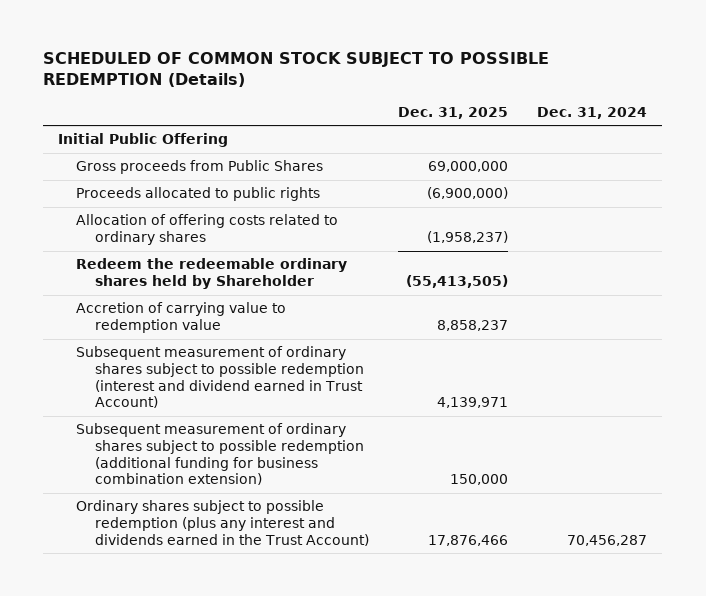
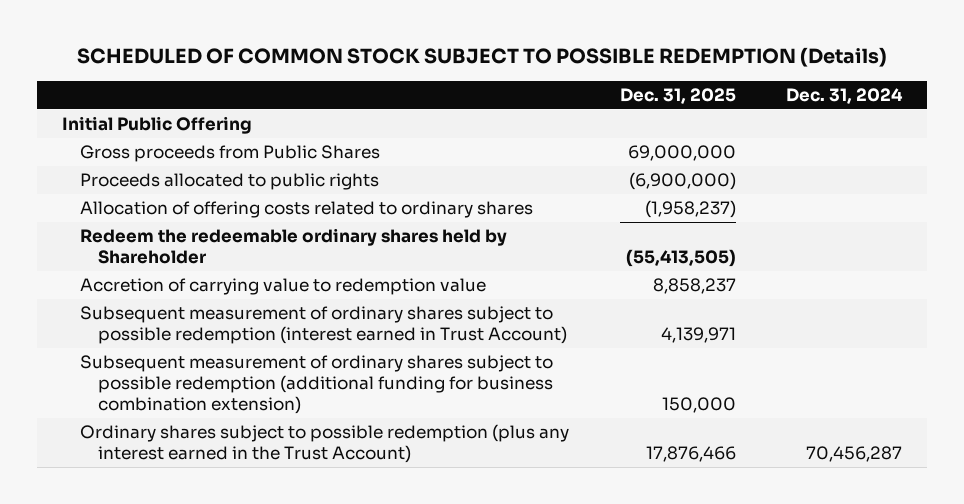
- Subsequent measurement of ordinary shares subject to possible redemption (interest and dividend earned in Trust Account) | 4,139,971 |
+ Subsequent measurement of ordinary shares subject to possible redemption (interest earned in Trust Account) | 4,139,971 |
- Ordinary shares subject to possible redemption (plus any interest and dividends earned in the Trust Account) | 17,876,466 | 70,456,287
+ Ordinary shares subject to possible redemption (plus any interest earned in the Trust Account) | 17,876,466 | 70,456,287

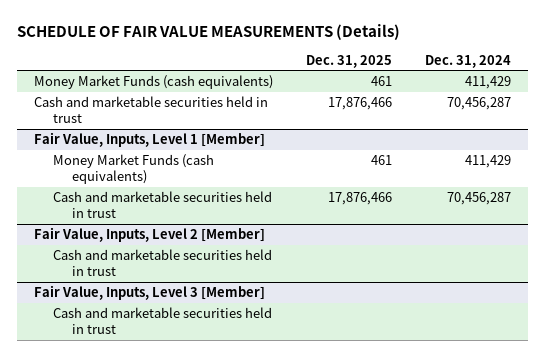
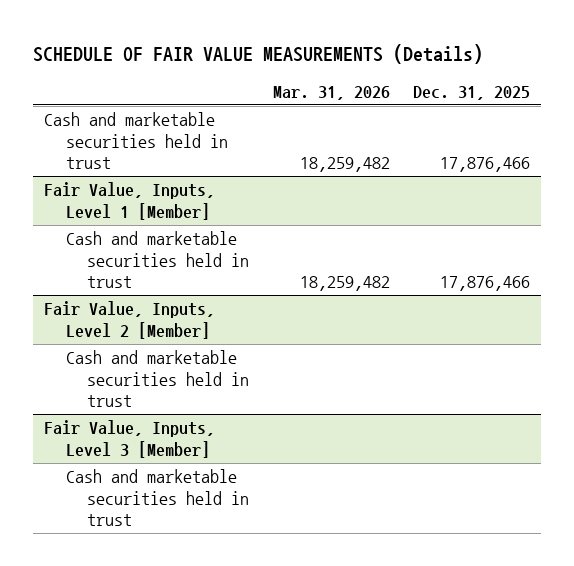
- | Dec. 31, 2025 | Dec. 31, 2024
+ | Mar. 31, 2026 | Dec. 31, 2025
- Money Market Funds (cash equivalents) | 461 | 411,429
@ Fair Value, Inputs, Level 1 [Member]
- Money Market Funds (cash equivalents) | 461 | 411,429

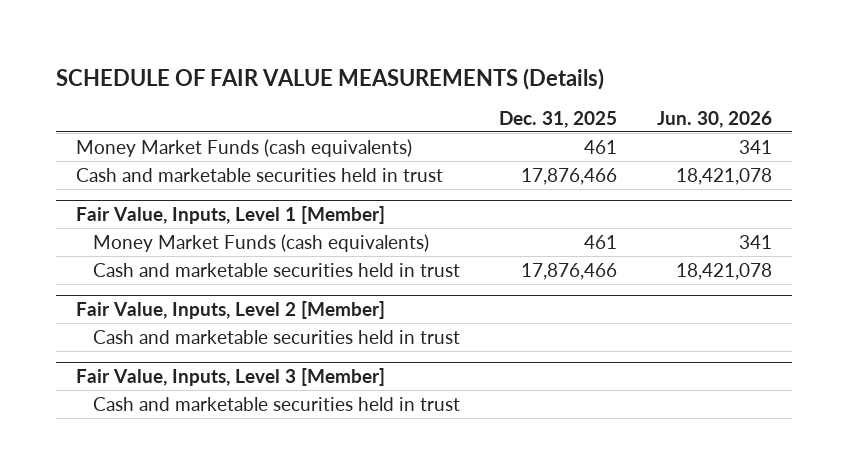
- | Mar. 31, 2026 | Dec. 31, 2025
+ | Dec. 31, 2025 | Jun. 30, 2026
+ Money Market Funds (cash equivalents) | 461 | 341
@ Fair Value, Inputs, Level 1 [Member]
+ Money Market Funds (cash equivalents) | 461 | 341

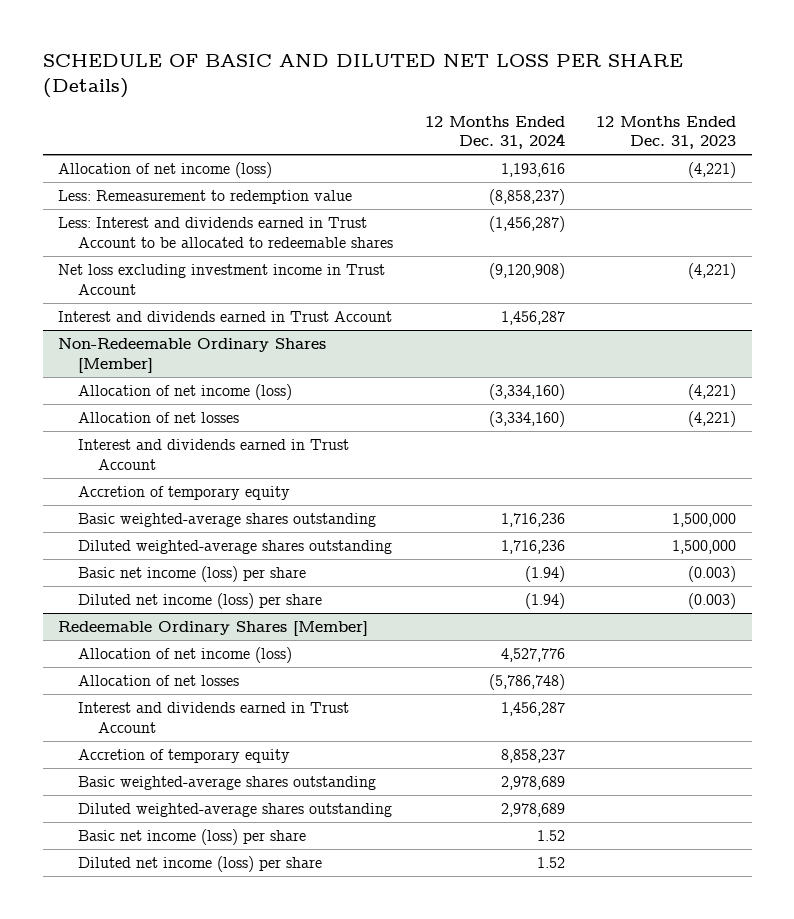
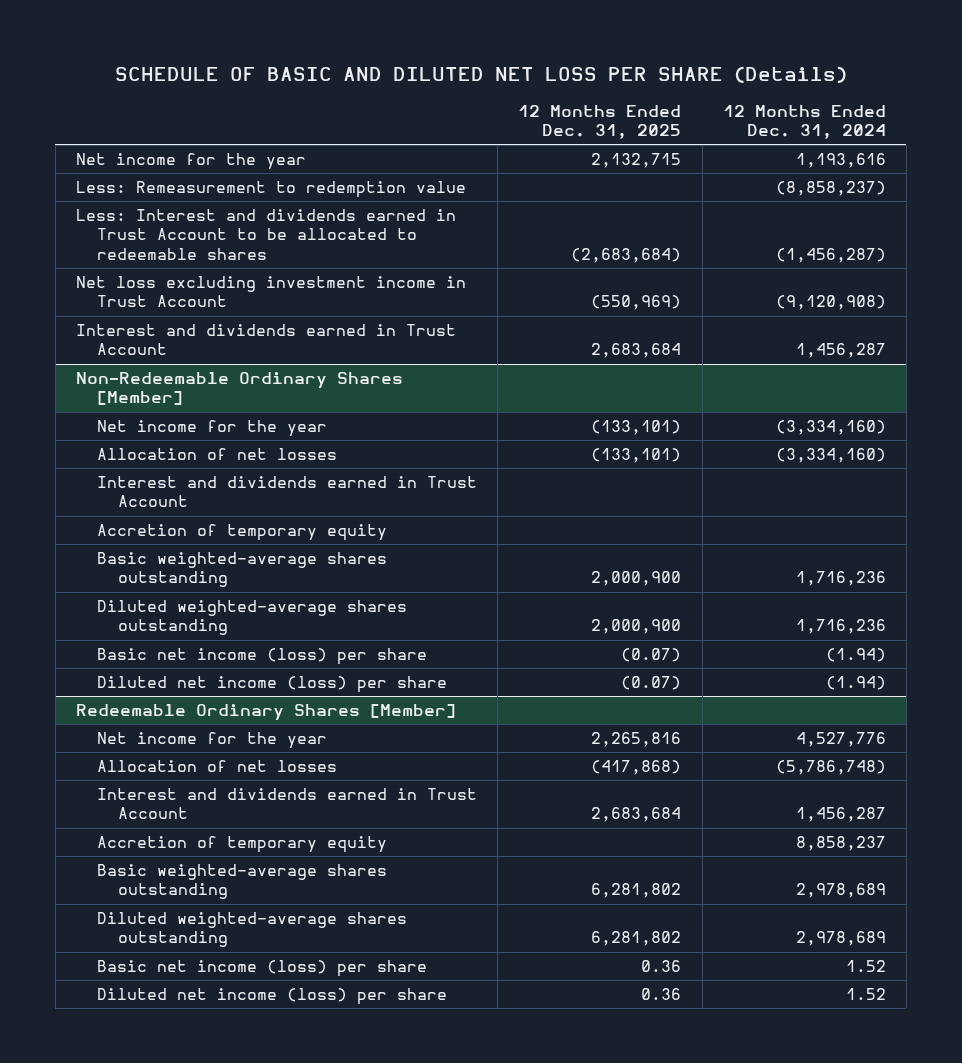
- | 12 Months Ended Dec. 31, 2024 | 12 Months Ended Dec. 31, 2023
+ | 12 Months Ended Dec. 31, 2025 | 12 Months Ended Dec. 31, 2024
- Allocation of net income (loss) | 1,193,616 | (4,221)
+ Net income for the year | 2,132,715 | 1,193,616
@ Non-Redeemable Ordinary Shares [Member]
- Allocation of net income (loss) | (3,334,160) | (4,221)
+ Net income for the year | (133,101) | (3,334,160)
@ Redeemable Ordinary Shares [Member]
- Allocation of net income (loss) | 4,527,776 |
+ Net income for the year | 2,265,816 | 4,527,776

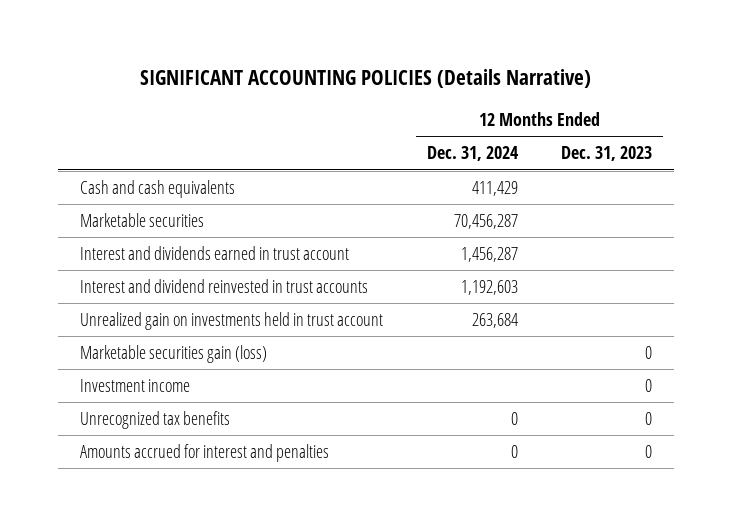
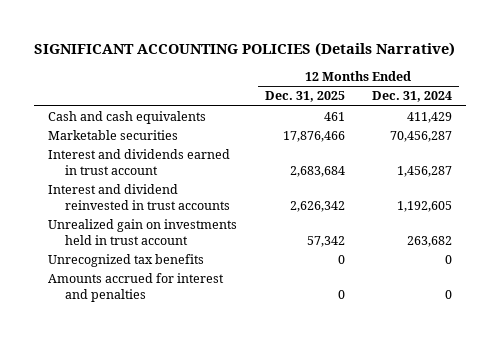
- | 12 Months Ended Dec. 31, 2024 | 12 Months Ended Dec. 31, 2023
+ | 12 Months Ended Dec. 31, 2025 | 12 Months Ended Dec. 31, 2024
- Interest and dividend reinvested in trust accounts | 1,192,603 |
- Unrealized gain on investments held in trust account | 263,684 |
- Marketable securities gain (loss) | | 0
- Investment income | | 0
+ Interest and dividend reinvested in trust accounts | 2,626,342 | 1,192,605
+ Unrealized gain on investments held in trust account | 57,342 | 263,682

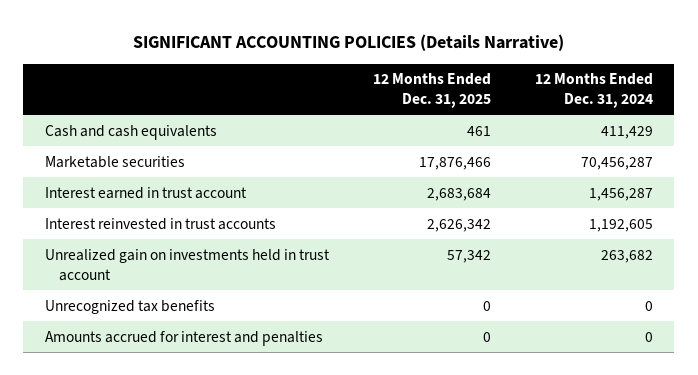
- Interest and dividends earned in trust account | 2,683,684 | 1,456,287
- Interest and dividend reinvested in trust accounts | 2,626,342 | 1,192,605
+ Interest earned in trust account | 2,683,684 | 1,456,287
+ Interest reinvested in trust accounts | 2,626,342 | 1,192,605

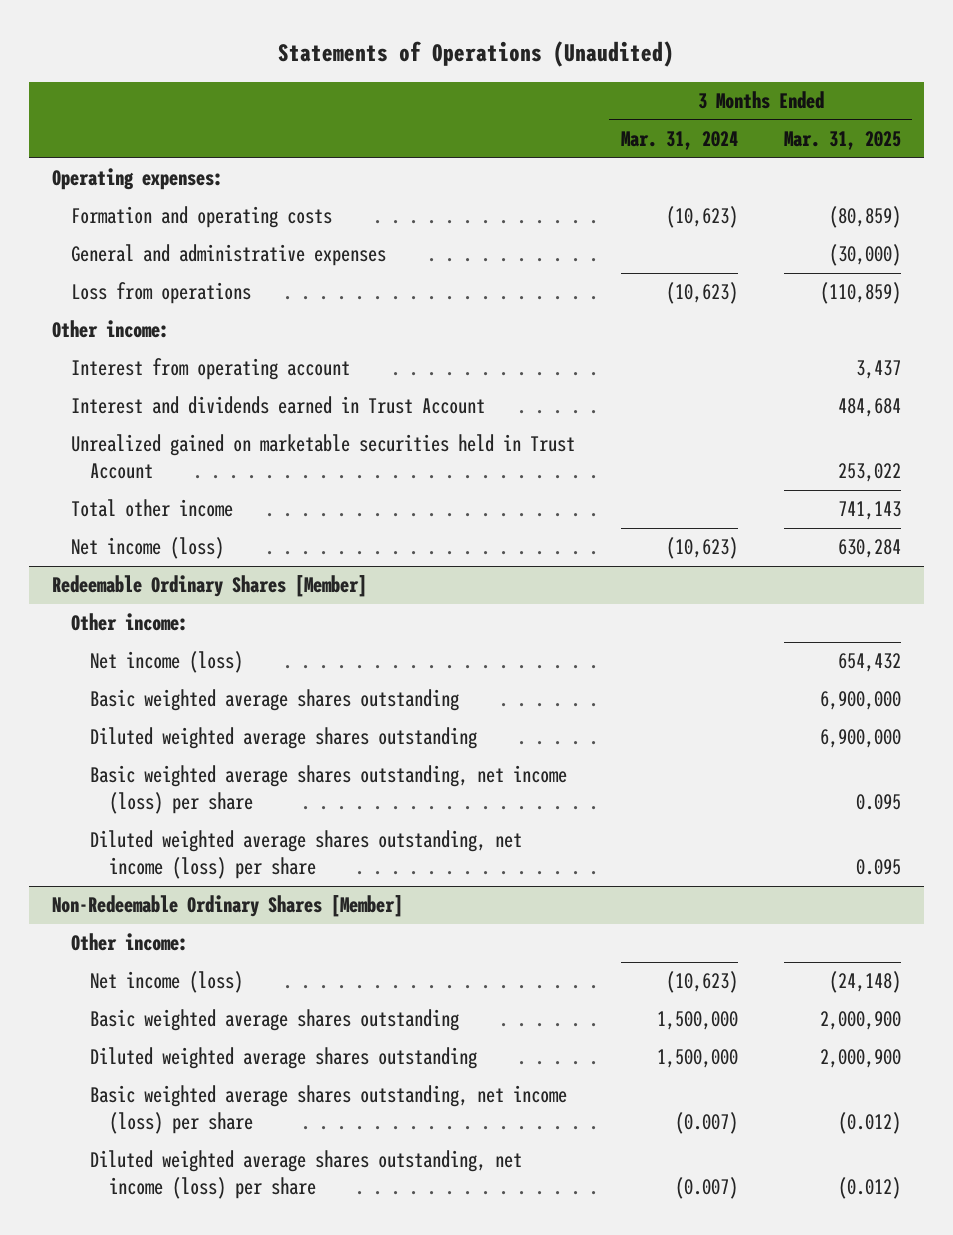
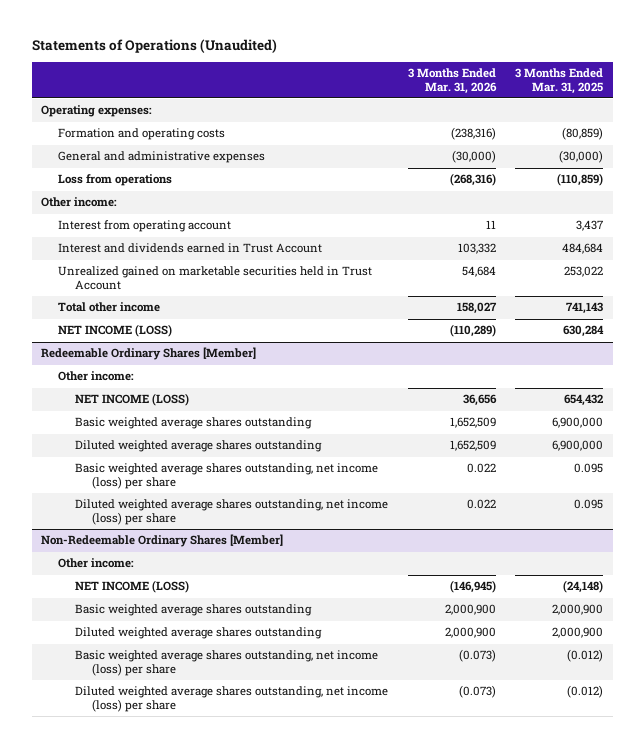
- | 3 Months Ended Mar. 31, 2024 | 3 Months Ended Mar. 31, 2025
+ | 3 Months Ended Mar. 31, 2026 | 3 Months Ended Mar. 31, 2025
- Net income (loss) | (10,623) | 630,284
+ NET INCOME (LOSS) | (110,289) | 630,284
@ Redeemable Ordinary Shares [Member]
- Net income (loss) | | 654,432
+ NET INCOME (LOSS) | 36,656 | 654,432
@ Non-Redeemable Ordinary Shares [Member]
- Net income (loss) | (10,623) | (24,148)
+ NET INCOME (LOSS) | (146,945) | (24,148)

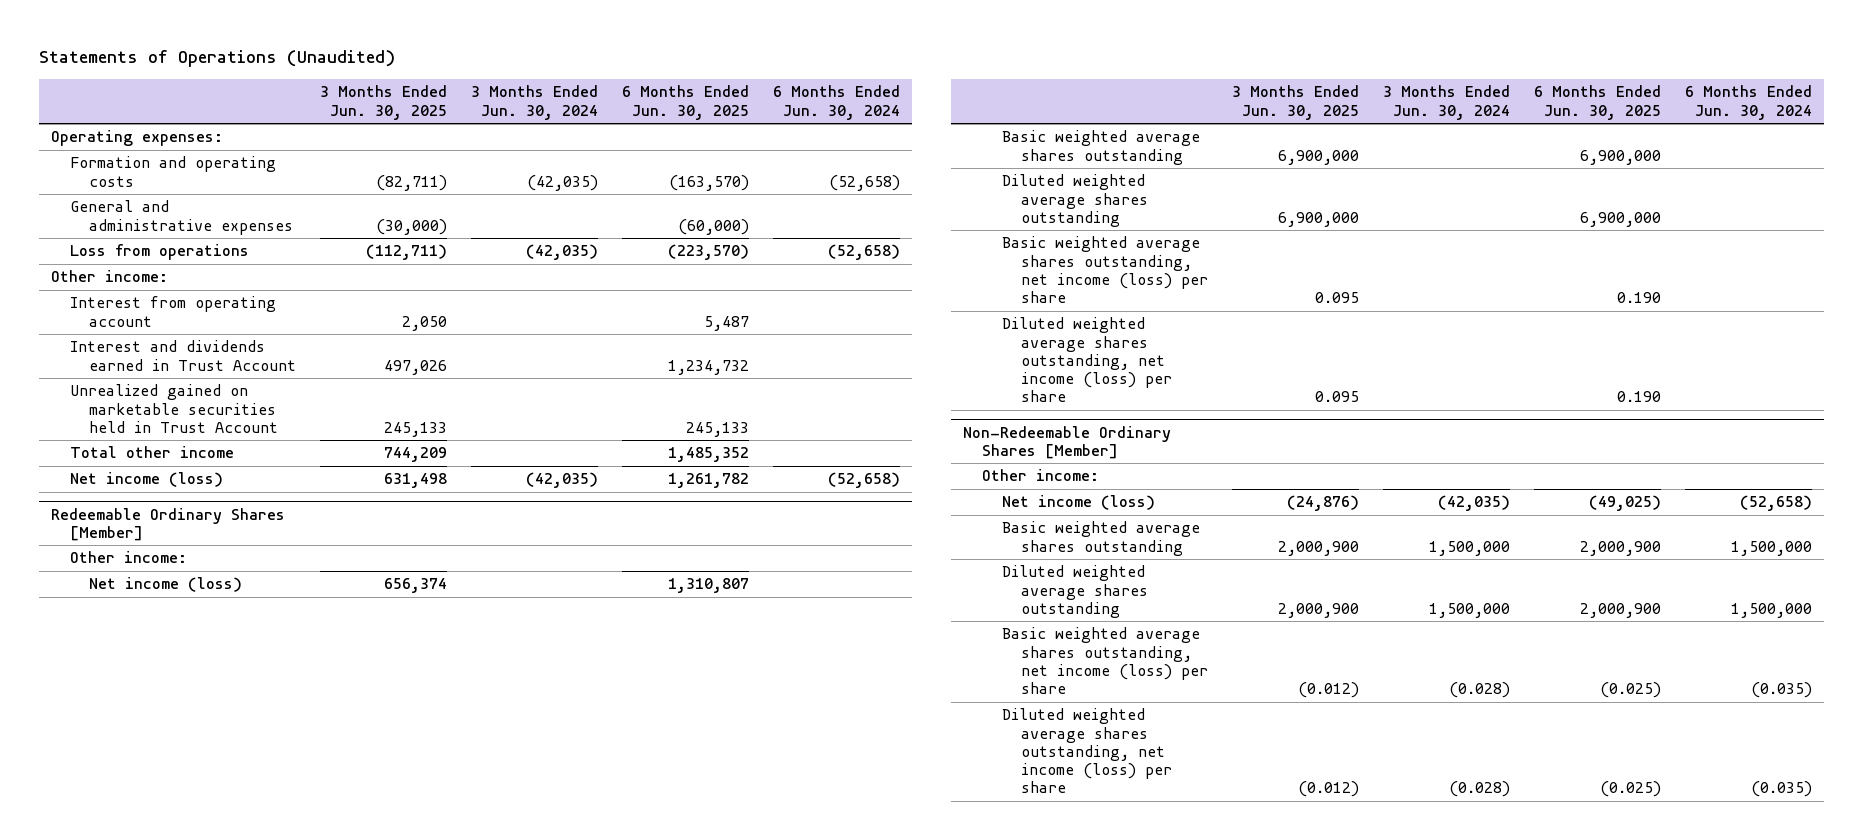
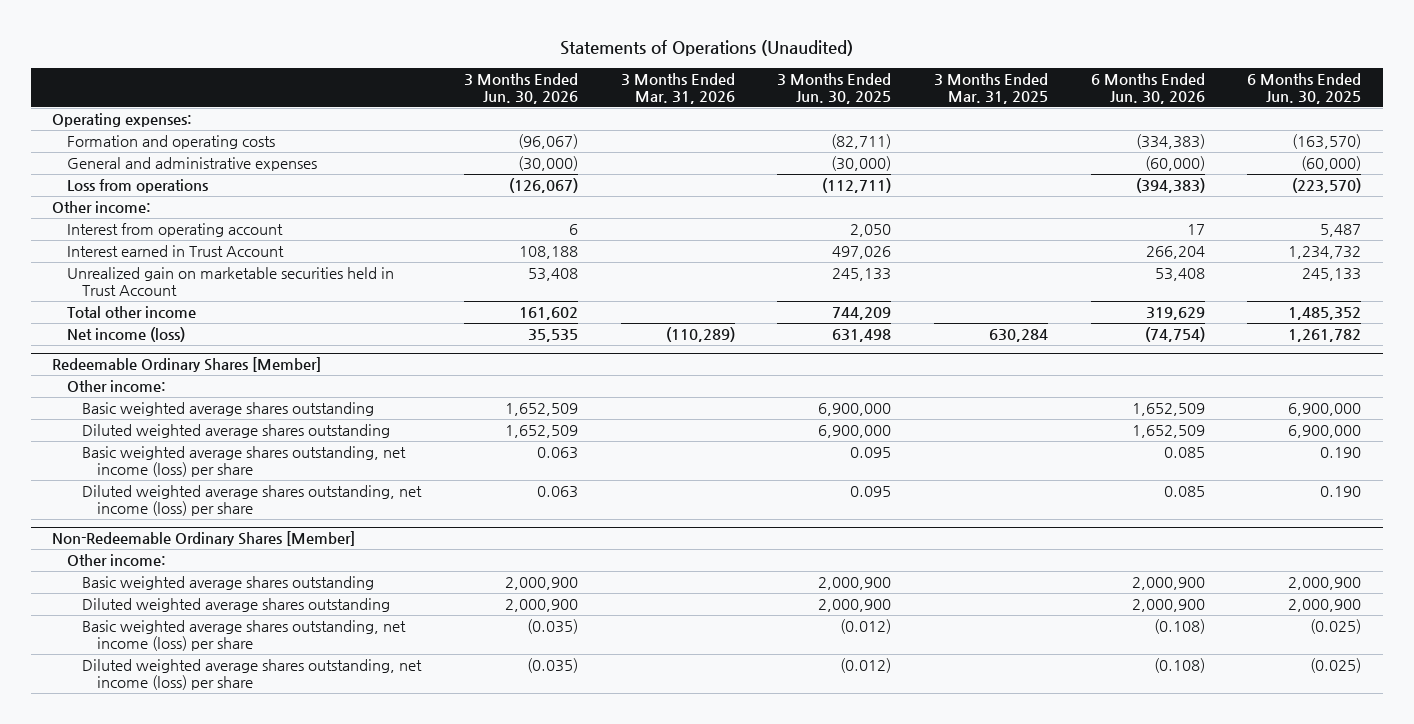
- | 3 Months Ended Jun. 30, 2025 | 3 Months Ended Jun. 30, 2024 | 6 Months Ended Jun. 30, 2025 | 6 Months Ended Jun. 30, 2024
+ | 3 Months Ended Jun. 30, 2026 | 3 Months Ended Mar. 31, 2026 | 3 Months Ended Jun. 30, 2025 | 3 Months Ended Mar. 31, 2025 | 6 Months Ended Jun. 30, 2026 | 6 Months Ended Jun. 30, 2025
- Interest and dividends earned in Trust Account | 497,026 | | 1,234,732 |
- Unrealized gained on marketable securities held in Trust Account | 245,133 | | 245,133 |
+ Interest earned in Trust Account | 108,188 | | 497,026 | | 266,204 | 1,234,732
+ Unrealized gain on marketable securities held in Trust Account | 53,408 | | 245,133 | | 53,408 | 245,133
@ Redeemable Ordinary Shares [Member]
- Net income (loss) | 656,374 | | 1,310,807 |
@ Non-Redeemable Ordinary Shares [Member]
- Net income (loss) | (24,876) | (42,035) | (49,025) | (52,658)

